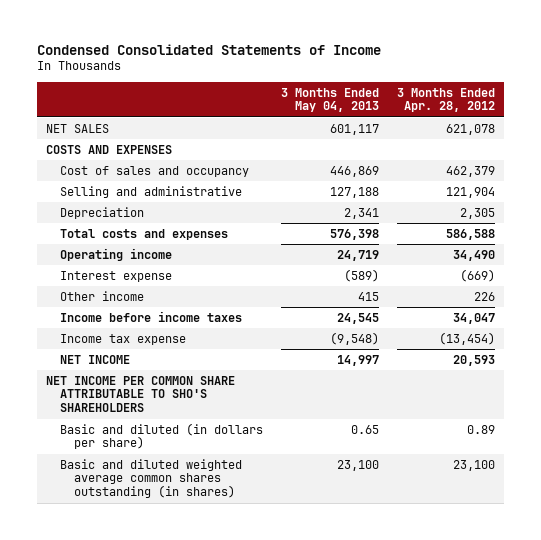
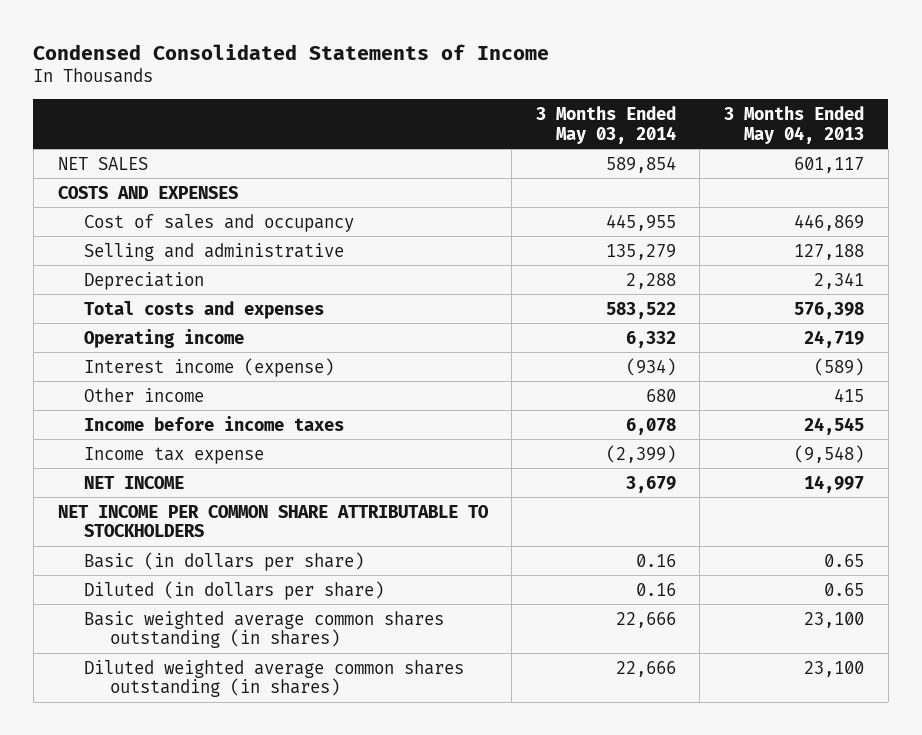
- | 3 Months Ended May 04, 2013 | 3 Months Ended Apr. 28, 2012
+ | 3 Months Ended May 03, 2014 | 3 Months Ended May 04, 2013
- Interest expense | (589) | (669)
+ Interest income (expense) | (934) | (589)
- NET INCOME PER COMMON SHARE ATTRIBUTABLE TO SHO'S SHAREHOLDERS
- Basic and diluted (in dollars per share) | 0.65 | 0.89
- Basic and diluted weighted average common shares outstanding (in shares) | 23,100 | 23,100
+ NET INCOME PER COMMON SHARE ATTRIBUTABLE TO STOCKHOLDERS
+ Basic (in dollars per share) | 0.16 | 0.65
+ Diluted (in dollars per share) | 0.16 | 0.65
+ Basic weighted average common shares outstanding (in shares) | 22,666 | 23,100
+ Diluted weighted average common shares outstanding (in shares) | 22,666 | 23,100

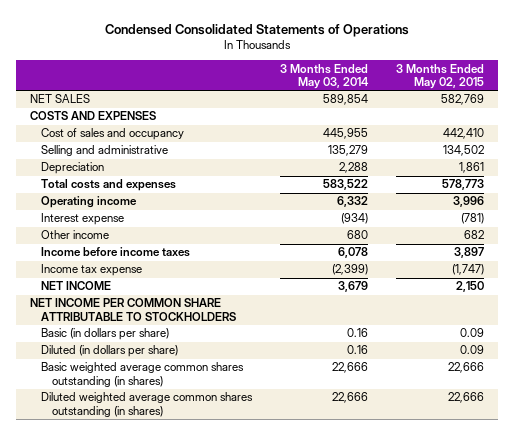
- Condensed Consolidated Statements of Income
+ Condensed Consolidated Statements of Operations
- | 3 Months Ended May 03, 2014 | 3 Months Ended May 04, 2013
+ | 3 Months Ended May 03, 2014 | 3 Months Ended May 02, 2015
- Interest income (expense) | (934) | (589)
+ Interest expense | (934) | (781)

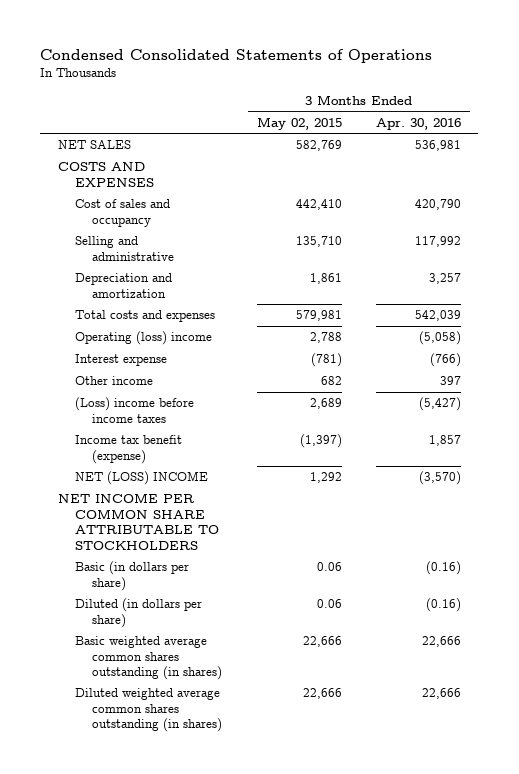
- | 3 Months Ended May 03, 2014 | 3 Months Ended May 02, 2015
+ | 3 Months Ended May 02, 2015 | 3 Months Ended Apr. 30, 2016
- Selling and administrative | 135,279 | 134,502
- Depreciation | 2,288 | 1,861
- Total costs and expenses | 583,522 | 578,773
- Operating income | 6,332 | 3,996
+ Selling and administrative | 135,710 | 117,992
+ Depreciation and amortization | 1,861 | 3,257
+ Total costs and expenses | 579,981 | 542,039
+ Operating (loss) income | 2,788 | (5,058)
- Income before income taxes | 6,078 | 3,897
- Income tax expense | (2,399) | (1,747)
- NET INCOME | 3,679 | 2,150
+ (Loss) income before income taxes | 2,689 | (5,427)
+ Income tax benefit (expense) | (1,397) | 1,857
+ NET (LOSS) INCOME | 1,292 | (3,570)
- Basic (in dollars per share) | 0.16 | 0.09
- Diluted (in dollars per share) | 0.16 | 0.09
+ Basic (in dollars per share) | 0.06 | (0.16)
+ Diluted (in dollars per share) | 0.06 | (0.16)

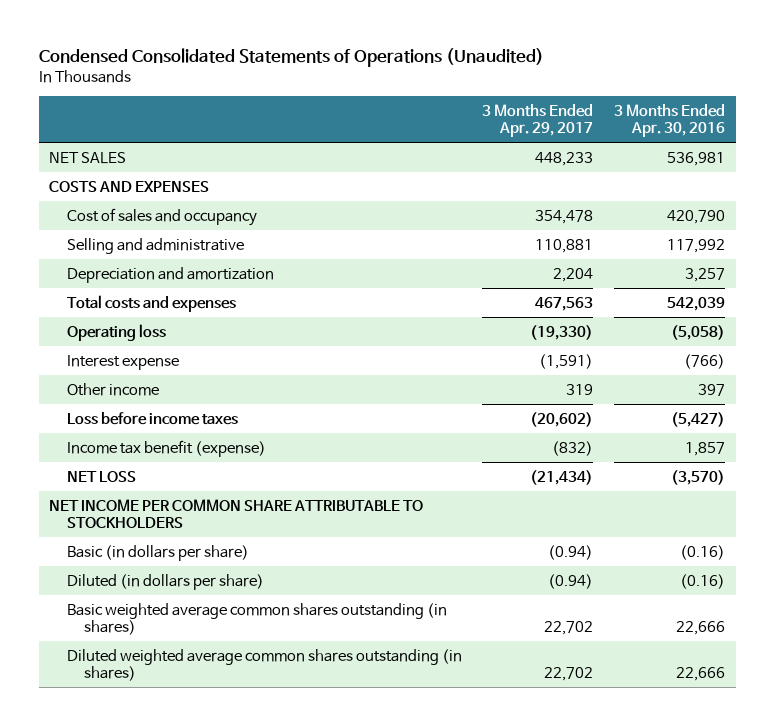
- Condensed Consolidated Statements of Operations
+ Condensed Consolidated Statements of Operations (Unaudited)
- | 3 Months Ended May 02, 2015 | 3 Months Ended Apr. 30, 2016
+ | 3 Months Ended Apr. 29, 2017 | 3 Months Ended Apr. 30, 2016
- Operating (loss) income | 2,788 | (5,058)
+ Operating loss | (19,330) | (5,058)
- (Loss) income before income taxes | 2,689 | (5,427)
+ Loss before income taxes | (20,602) | (5,427)
- NET (LOSS) INCOME | 1,292 | (3,570)
+ NET LOSS | (21,434) | (3,570)

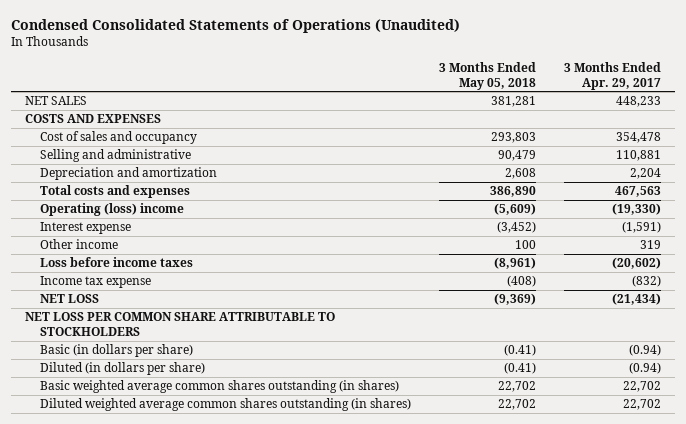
- | 3 Months Ended Apr. 29, 2017 | 3 Months Ended Apr. 30, 2016
+ | 3 Months Ended May 05, 2018 | 3 Months Ended Apr. 29, 2017
- Operating loss | (19,330) | (5,058)
+ Operating (loss) income | (5,609) | (19,330)
- Income tax benefit (expense) | (832) | 1,857
+ Income tax expense | (408) | (832)
- NET INCOME PER COMMON SHARE ATTRIBUTABLE TO STOCKHOLDERS
+ NET LOSS PER COMMON SHARE ATTRIBUTABLE TO STOCKHOLDERS

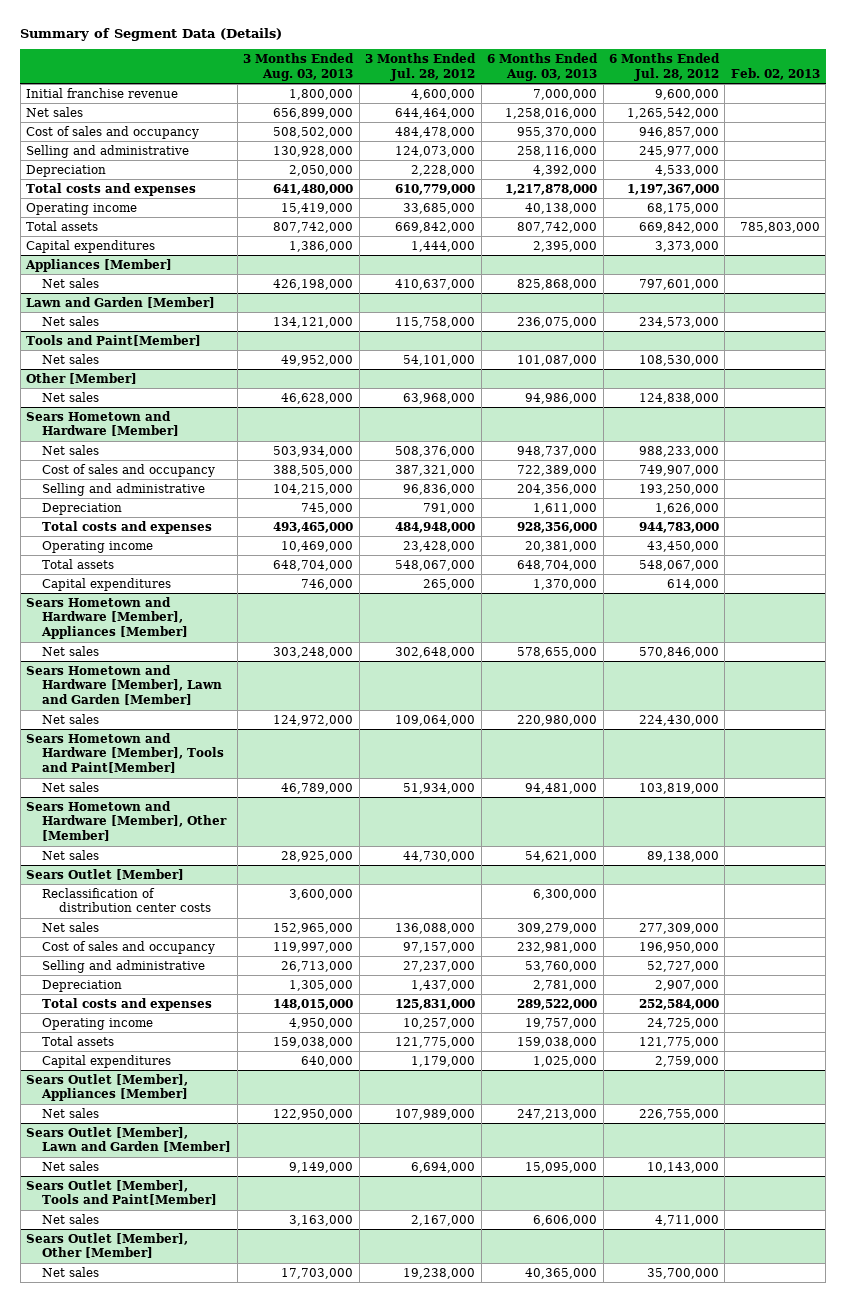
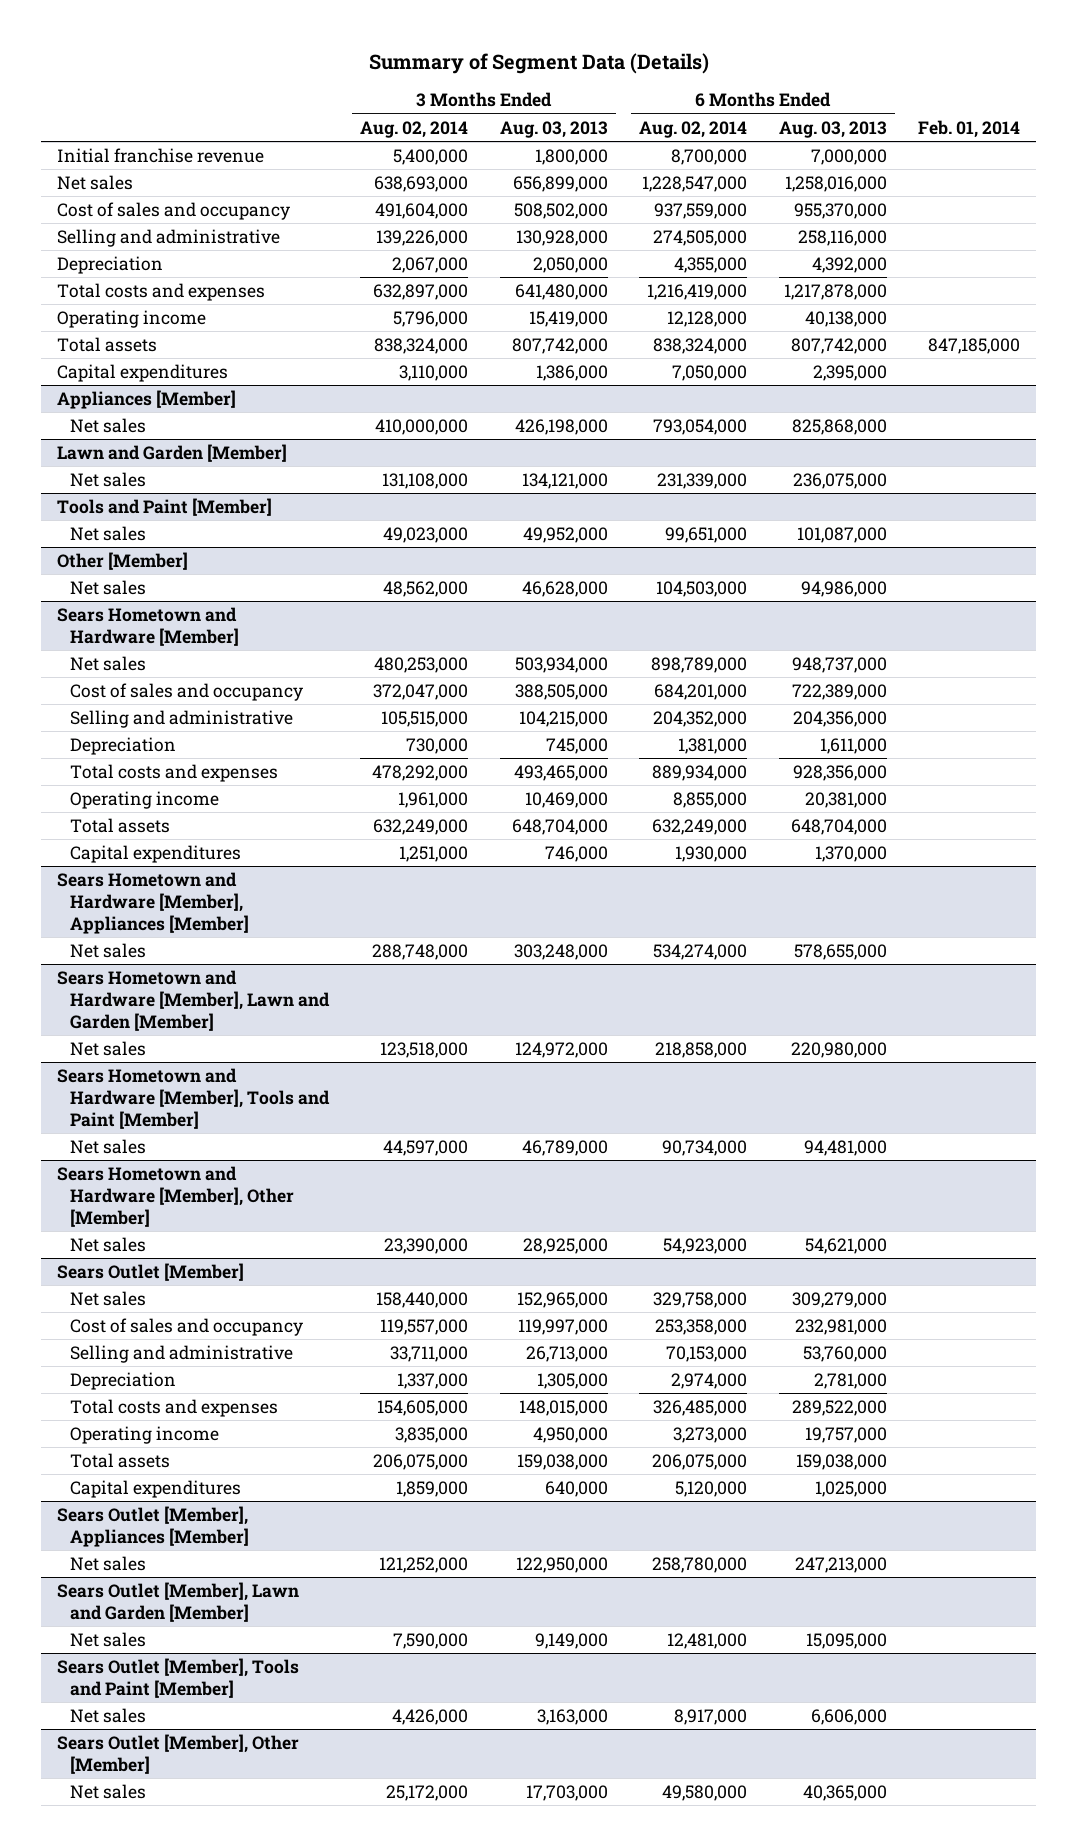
- | 3 Months Ended Aug. 03, 2013 | 3 Months Ended Jul. 28, 2012 | 6 Months Ended Aug. 03, 2013 | 6 Months Ended Jul. 28, 2012 | Feb. 02, 2013
+ | 3 Months Ended Aug. 02, 2014 | 3 Months Ended Aug. 03, 2013 | 6 Months Ended Aug. 02, 2014 | 6 Months Ended Aug. 03, 2013 | Feb. 01, 2014
- Tools and Paint[Member]
+ Tools and Paint [Member]
- Sears Hometown and Hardware [Member], Tools and Paint[Member]
+ Sears Hometown and Hardware [Member], Tools and Paint [Member]
@ Sears Outlet [Member]
- Reclassification of distribution center costs | 3,600,000 | | 6,300,000 | |
- Sears Outlet [Member], Tools and Paint[Member]
+ Sears Outlet [Member], Tools and Paint [Member]

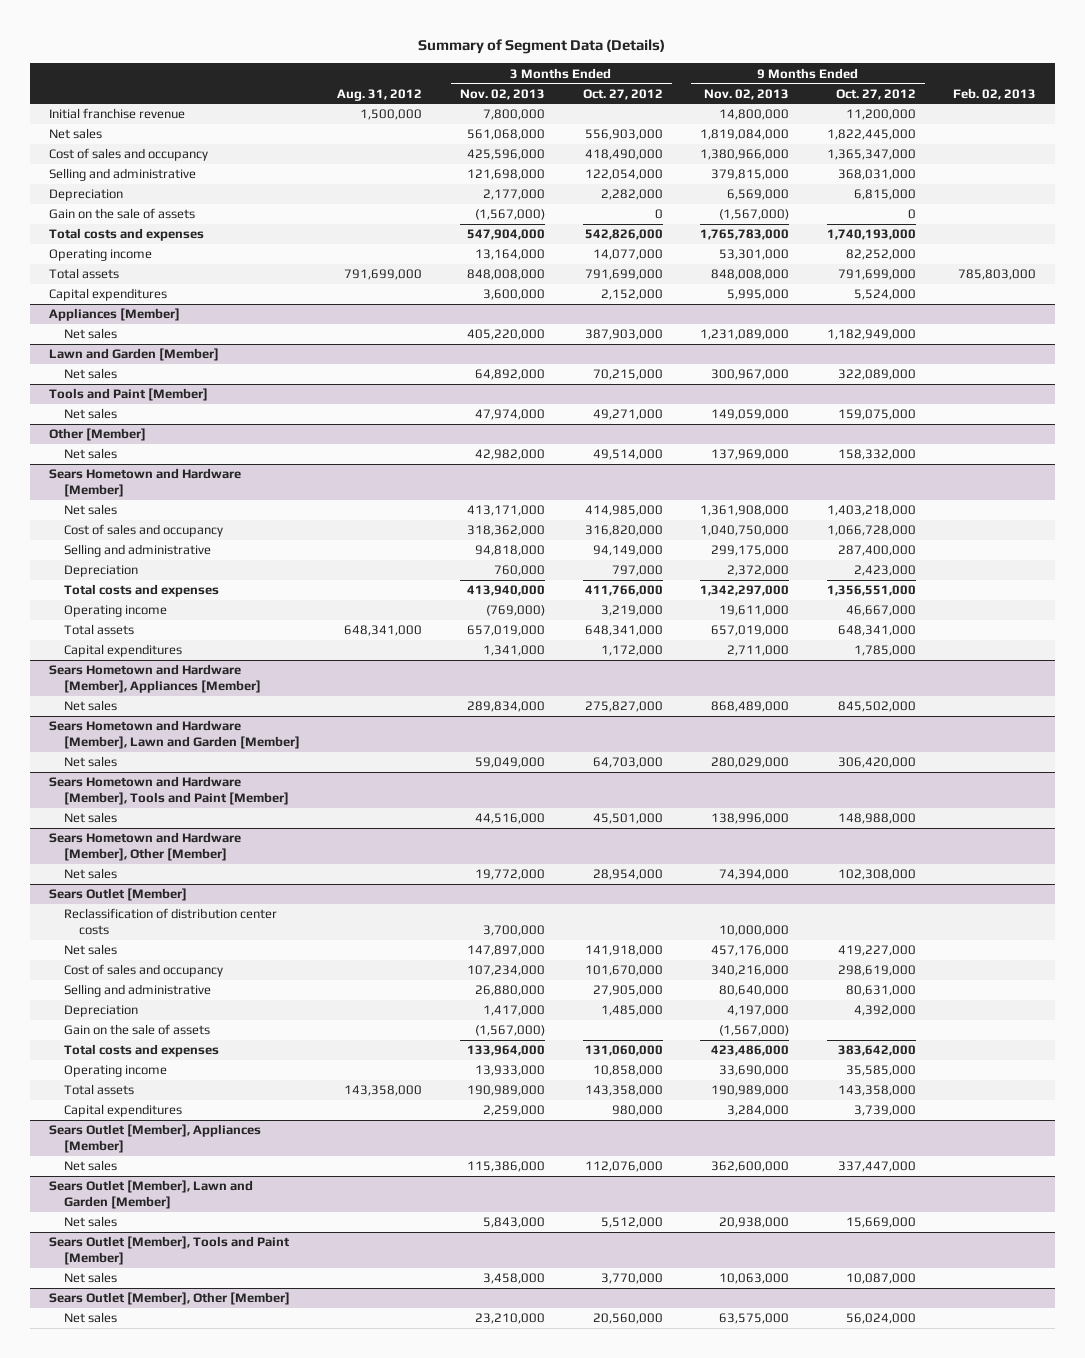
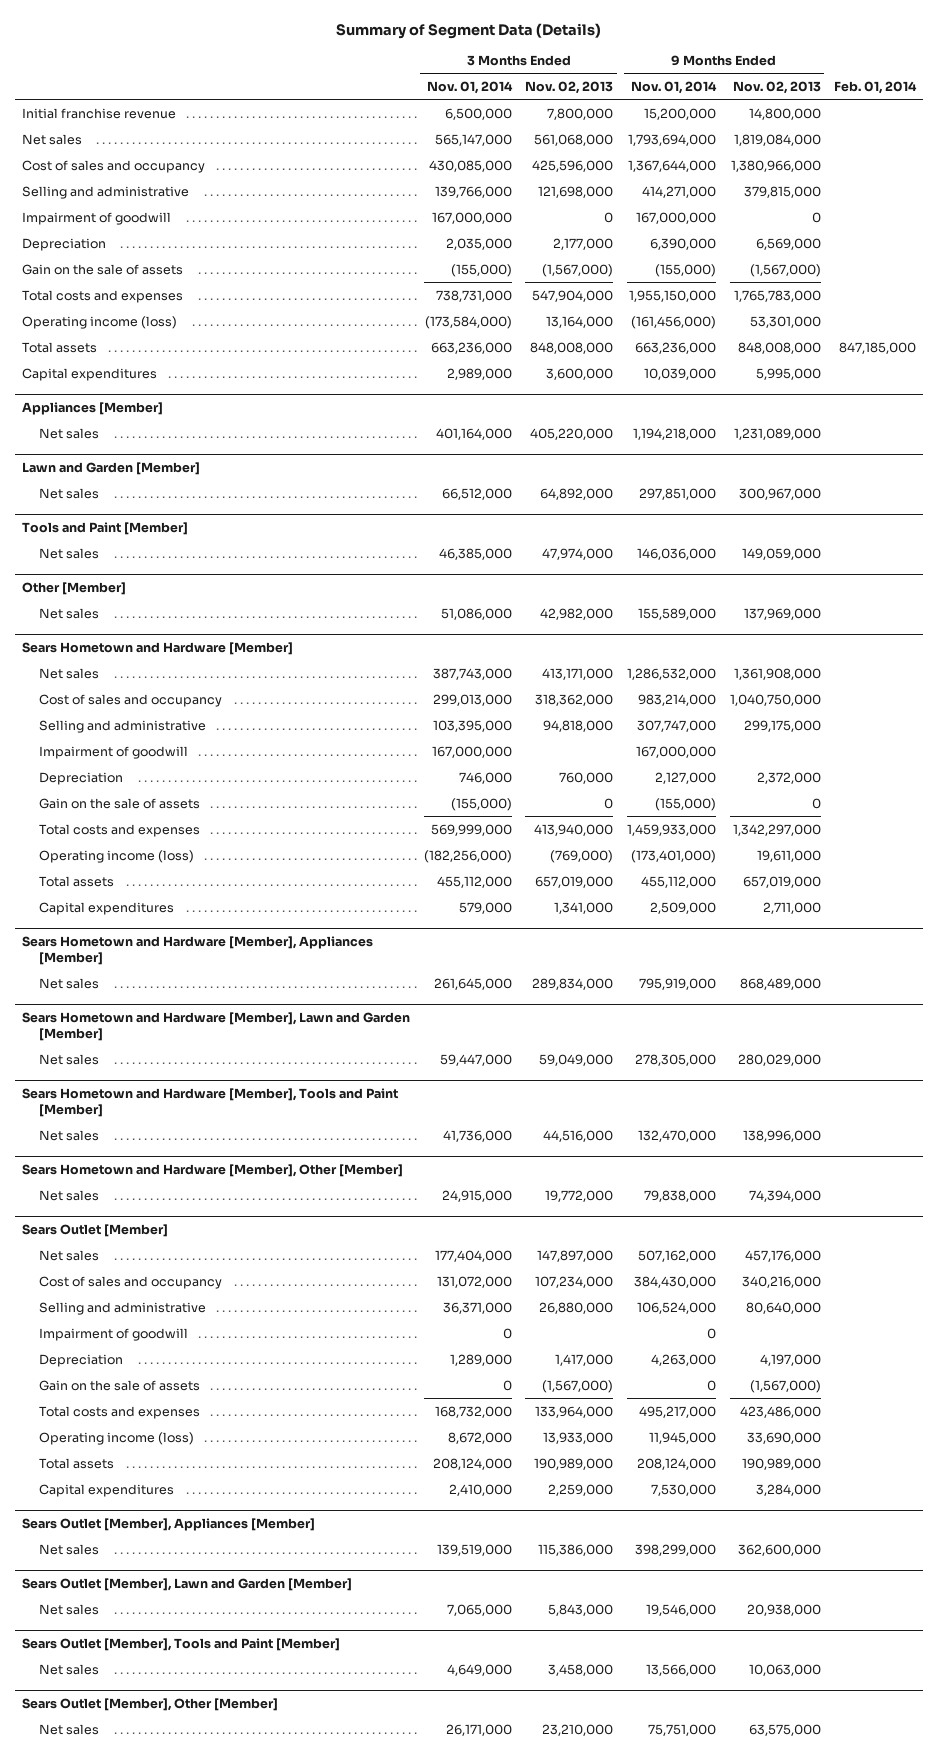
- | Aug. 31, 2012 | 3 Months Ended Nov. 02, 2013 | 3 Months Ended Oct. 27, 2012 | 9 Months Ended Nov. 02, 2013 | 9 Months Ended Oct. 27, 2012 | Feb. 02, 2013
+ | 3 Months Ended Nov. 01, 2014 | 3 Months Ended Nov. 02, 2013 | 9 Months Ended Nov. 01, 2014 | 9 Months Ended Nov. 02, 2013 | Feb. 01, 2014
+ Impairment of goodwill | 167,000,000 | 0 | 167,000,000 | 0 |
- Operating income | | 13,164,000 | 14,077,000 | 53,301,000 | 82,252,000 |
+ Operating income (loss) | (173,584,000) | 13,164,000 | (161,456,000) | 53,301,000 |
@ Sears Hometown and Hardware [Member]
+ Impairment of goodwill | 167,000,000 | | 167,000,000 | |
+ Gain on the sale of assets | (155,000) | 0 | (155,000) | 0 |
- Operating income | | (769,000) | 3,219,000 | 19,611,000 | 46,667,000 |
+ Operating income (loss) | (182,256,000) | (769,000) | (173,401,000) | 19,611,000 |
@ Sears Outlet [Member]
- Reclassification of distribution center costs | | 3,700,000 | | 10,000,000 | |
+ Impairment of goodwill | 0 | | 0 | |
- Operating income | | 13,933,000 | 10,858,000 | 33,690,000 | 35,585,000 |
+ Operating income (loss) | 8,672,000 | 13,933,000 | 11,945,000 | 33,690,000 |

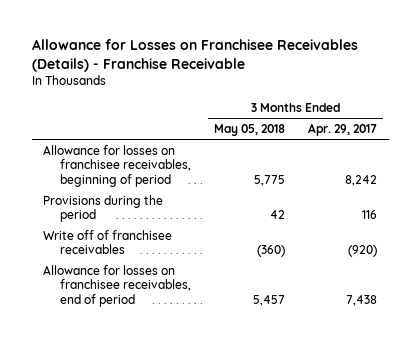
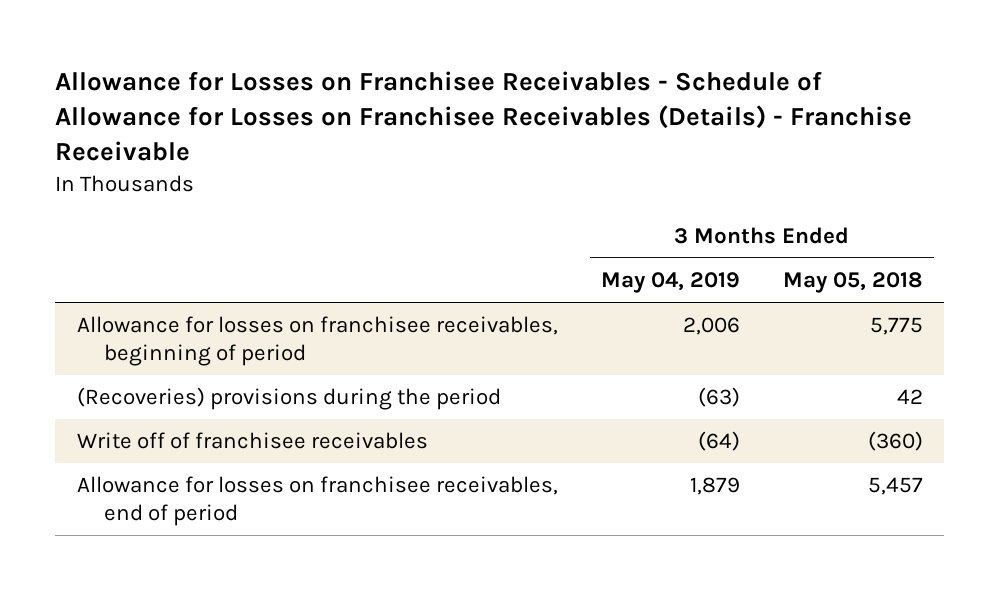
- Allowance for Losses on Franchisee Receivables (Details) - Franchise Receivable
+ Allowance for Losses on Franchisee Receivables - Schedule of Allowance for Losses on Franchisee Receivables (Details) - Franchise Receivable
- | 3 Months Ended May 05, 2018 | 3 Months Ended Apr. 29, 2017
+ | 3 Months Ended May 04, 2019 | 3 Months Ended May 05, 2018
- Provisions during the period | 42 | 116
+ (Recoveries) provisions during the period | (63) | 42

